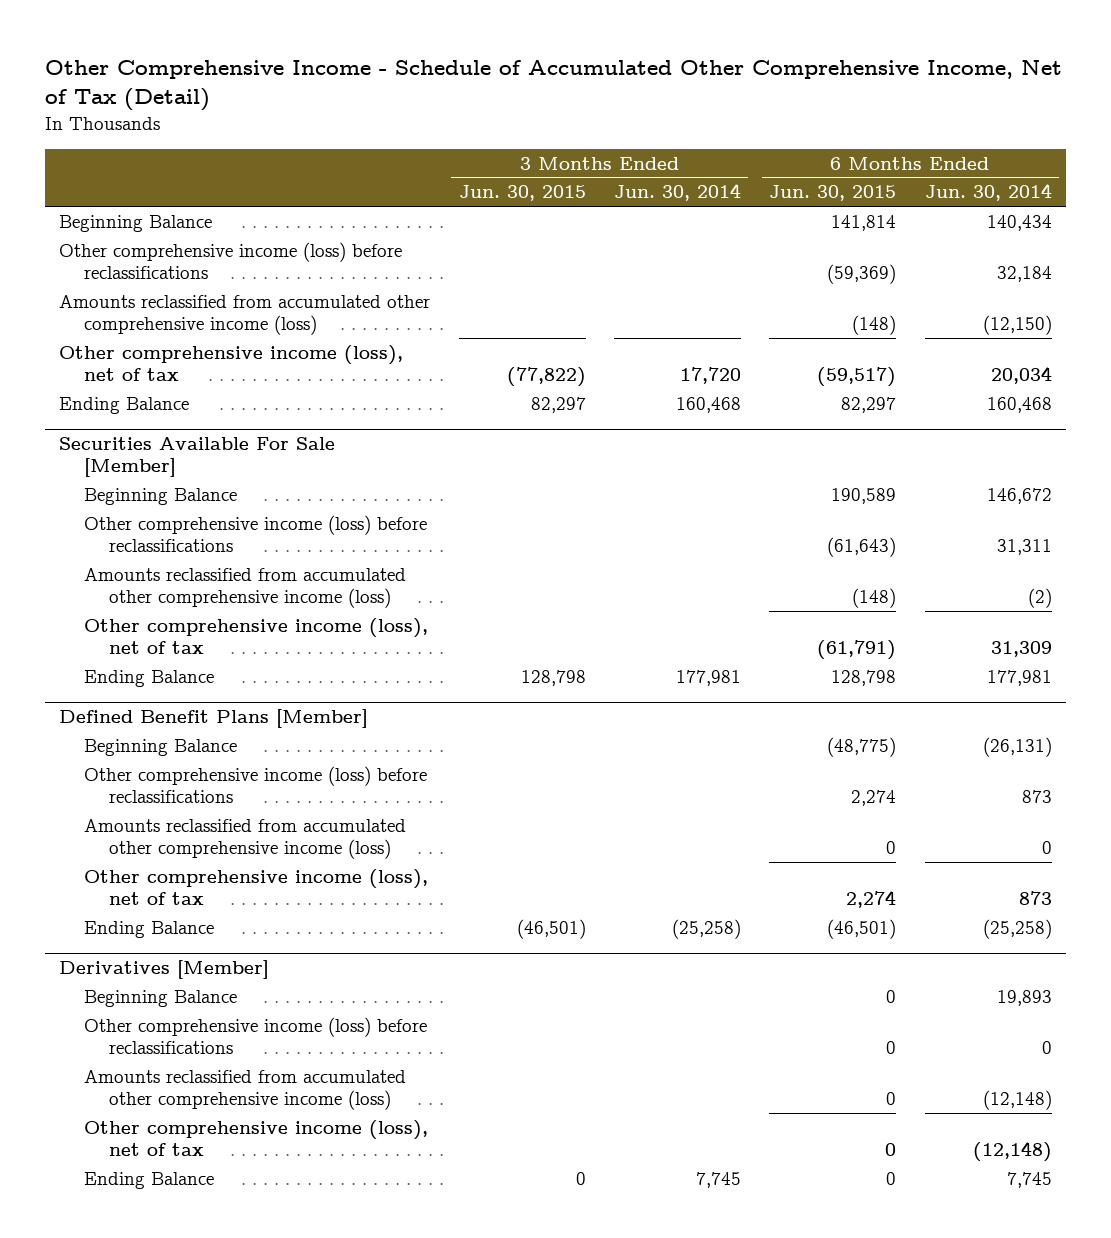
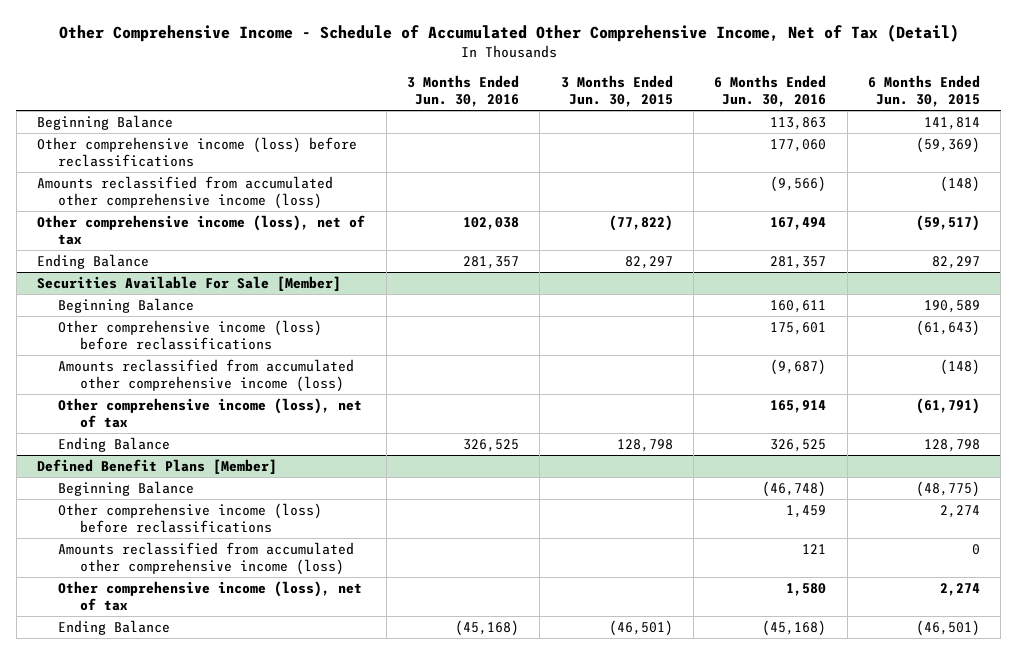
- | 3 Months Ended Jun. 30, 2015 | 3 Months Ended Jun. 30, 2014 | 6 Months Ended Jun. 30, 2015 | 6 Months Ended Jun. 30, 2014
+ | 3 Months Ended Jun. 30, 2016 | 3 Months Ended Jun. 30, 2015 | 6 Months Ended Jun. 30, 2016 | 6 Months Ended Jun. 30, 2015
- Derivatives [Member]
- Beginning Balance | | | 0 | 19,893
- Other comprehensive income (loss) before reclassifications | | | 0 | 0
- Amounts reclassified from accumulated other comprehensive income (loss) | | | 0 | (12,148)
- Other comprehensive income (loss), net of tax | | | 0 | (12,148)
- Ending Balance | 0 | 7,745 | 0 | 7,745

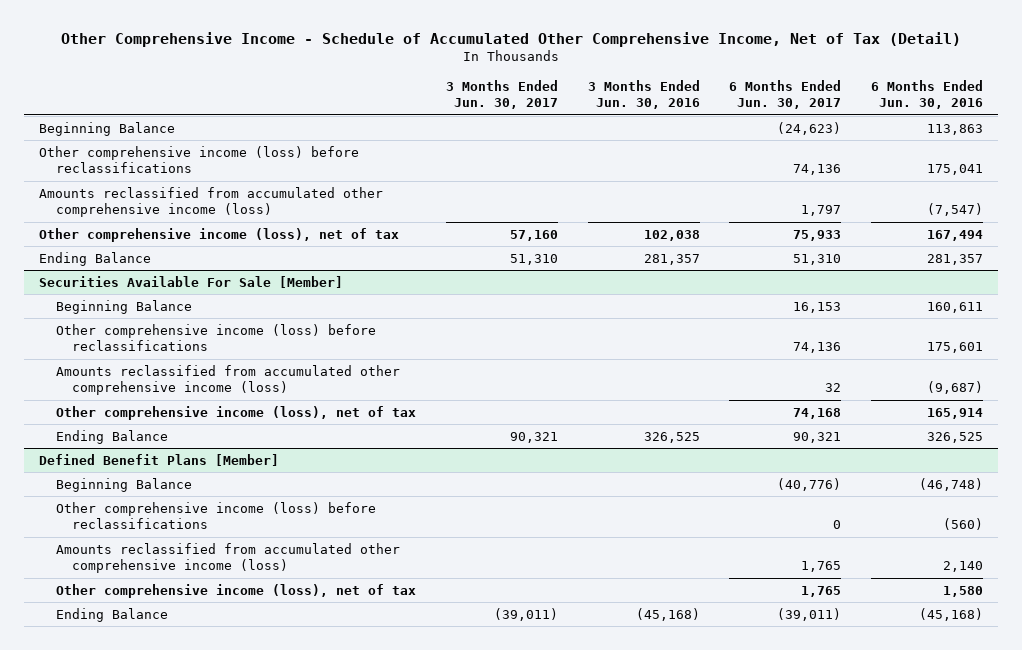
- | 3 Months Ended Jun. 30, 2016 | 3 Months Ended Jun. 30, 2015 | 6 Months Ended Jun. 30, 2016 | 6 Months Ended Jun. 30, 2015
+ | 3 Months Ended Jun. 30, 2017 | 3 Months Ended Jun. 30, 2016 | 6 Months Ended Jun. 30, 2017 | 6 Months Ended Jun. 30, 2016
- Other comprehensive income (loss) before reclassifications | | | 177,060 | (59,369)
- Amounts reclassified from accumulated other comprehensive income (loss) | | | (9,566) | (148)
+ Other comprehensive income (loss) before reclassifications | | | 74,136 | 175,041
+ Amounts reclassified from accumulated other comprehensive income (loss) | | | 1,797 | (7,547)
@ Defined Benefit Plans [Member]
- Other comprehensive income (loss) before reclassifications | | | 1,459 | 2,274
- Amounts reclassified from accumulated other comprehensive income (loss) | | | 121 | 0
+ Other comprehensive income (loss) before reclassifications | | | 0 | (560)
+ Amounts reclassified from accumulated other comprehensive income (loss) | | | 1,765 | 2,140

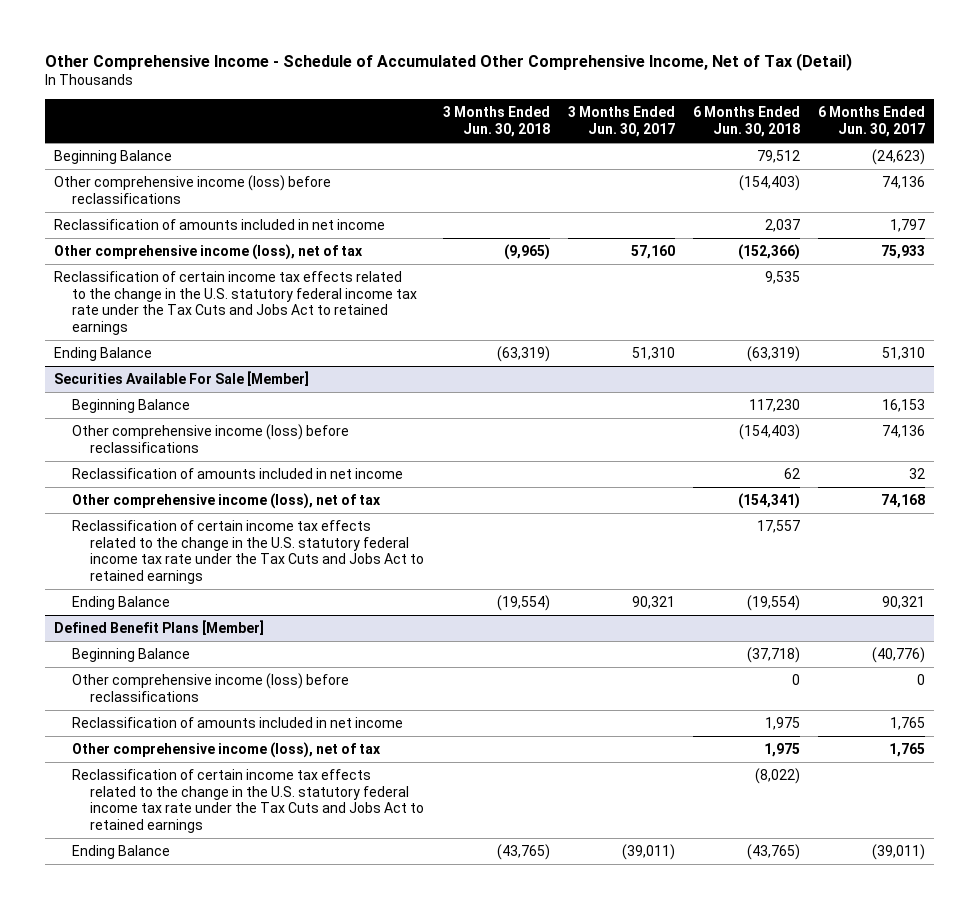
- | 3 Months Ended Jun. 30, 2017 | 3 Months Ended Jun. 30, 2016 | 6 Months Ended Jun. 30, 2017 | 6 Months Ended Jun. 30, 2016
+ | 3 Months Ended Jun. 30, 2018 | 3 Months Ended Jun. 30, 2017 | 6 Months Ended Jun. 30, 2018 | 6 Months Ended Jun. 30, 2017
- Amounts reclassified from accumulated other comprehensive income (loss) | | | 1,797 | (7,547)
+ Reclassification of amounts included in net income | | | 2,037 | 1,797
+ Reclassification of certain income tax effects related to the change in the U.S. statutory federal income tax rate under the Tax Cuts and Jobs Act to retained earnings | | | 9,535 |
@ Securities Available For Sale [Member]
- Amounts reclassified from accumulated other comprehensive income (loss) | | | 32 | (9,687)
+ Reclassification of amounts included in net income | | | 62 | 32
+ Reclassification of certain income tax effects related to the change in the U.S. statutory federal income tax rate under the Tax Cuts and Jobs Act to retained earnings | | | 17,557 |
@ Defined Benefit Plans [Member]
- Amounts reclassified from accumulated other comprehensive income (loss) | | | 1,765 | 2,140
+ Reclassification of amounts included in net income | | | 1,975 | 1,765
+ Reclassification of certain income tax effects related to the change in the U.S. statutory federal income tax rate under the Tax Cuts and Jobs Act to retained earnings | | | (8,022) |

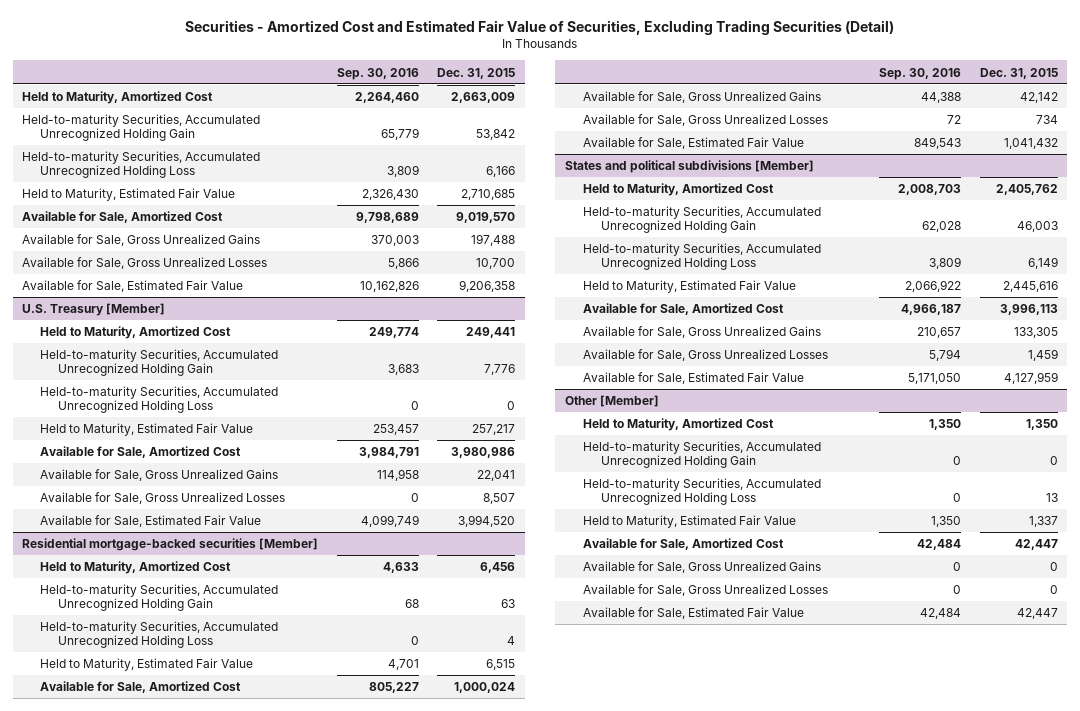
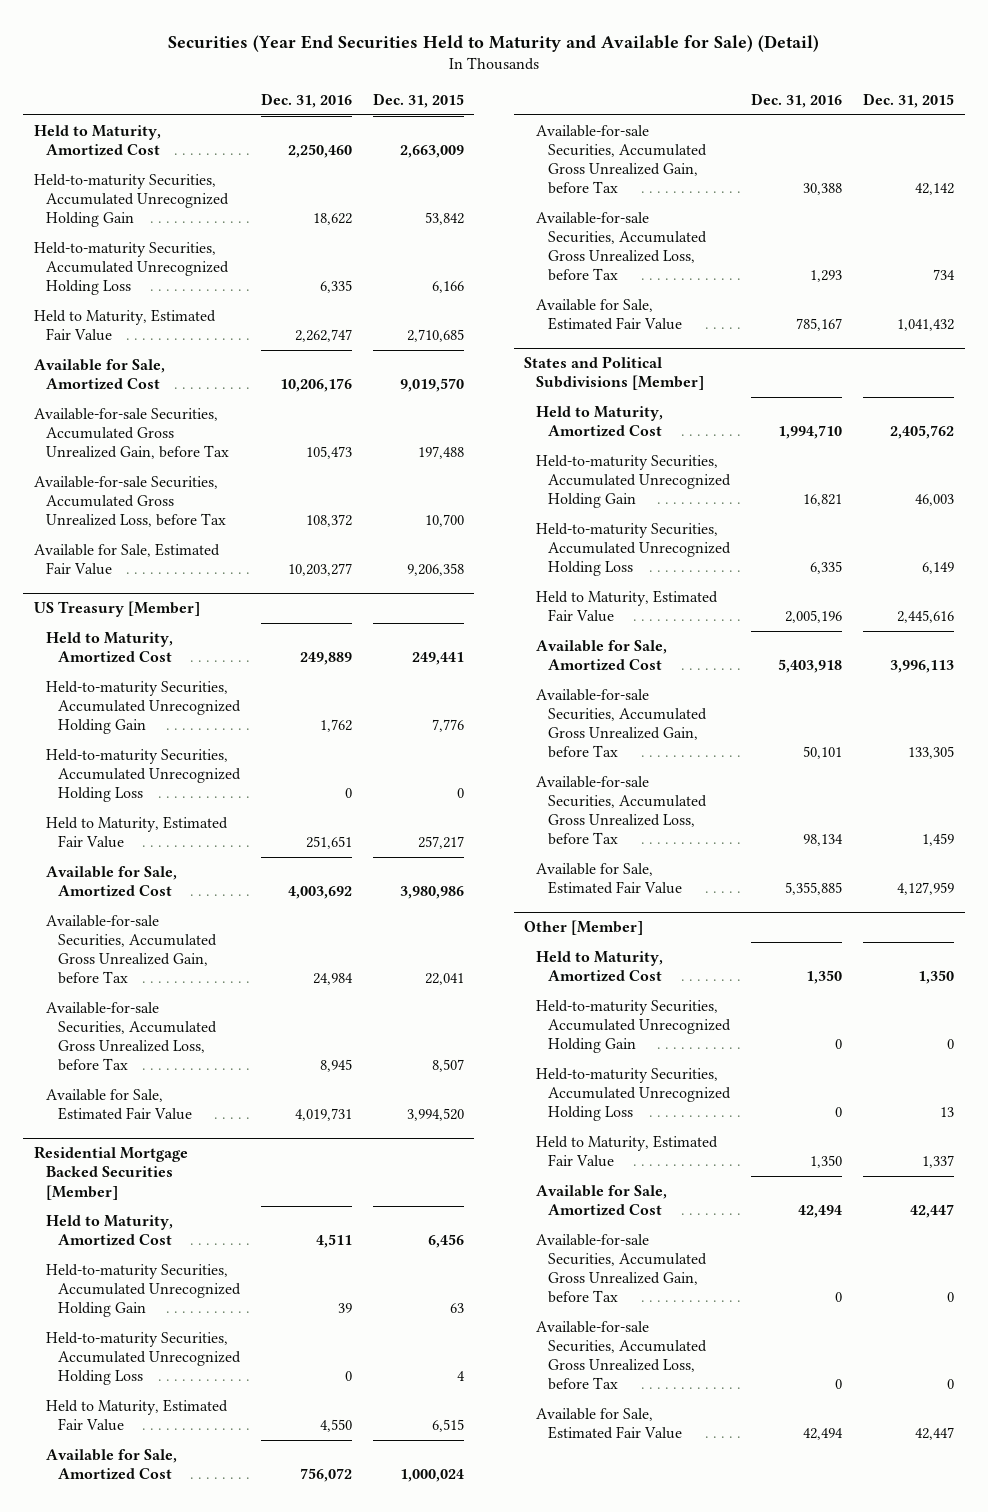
- Securities - Amortized Cost and Estimated Fair Value of Securities, Excluding Trading Securities (Detail)
+ Securities (Year End Securities Held to Maturity and Available for Sale) (Detail)
- | Sep. 30, 2016 | Dec. 31, 2015
+ | Dec. 31, 2016 | Dec. 31, 2015
- Available for Sale, Gross Unrealized Gains | 370,003 | 197,488
- Available for Sale, Gross Unrealized Losses | 5,866 | 10,700
+ Available-for-sale Securities, Accumulated Gross Unrealized Gain, before Tax | 105,473 | 197,488
+ Available-for-sale Securities, Accumulated Gross Unrealized Loss, before Tax | 108,372 | 10,700
- U.S. Treasury [Member]
+ US Treasury [Member]
- Available for Sale, Gross Unrealized Gains | 114,958 | 22,041
- Available for Sale, Gross Unrealized Losses | 0 | 8,507
+ Available-for-sale Securities, Accumulated Gross Unrealized Gain, before Tax | 24,984 | 22,041
+ Available-for-sale Securities, Accumulated Gross Unrealized Loss, before Tax | 8,945 | 8,507
- Residential mortgage-backed securities [Member]
+ Residential Mortgage Backed Securities [Member]
- Available for Sale, Gross Unrealized Gains | 44,388 | 42,142
- Available for Sale, Gross Unrealized Losses | 72 | 734
+ Available-for-sale Securities, Accumulated Gross Unrealized Gain, before Tax | 30,388 | 42,142
+ Available-for-sale Securities, Accumulated Gross Unrealized Loss, before Tax | 1,293 | 734
- States and political subdivisions [Member]
+ States and Political Subdivisions [Member]
- Available for Sale, Gross Unrealized Gains | 210,657 | 133,305
- Available for Sale, Gross Unrealized Losses | 5,794 | 1,459
+ Available-for-sale Securities, Accumulated Gross Unrealized Gain, before Tax | 50,101 | 133,305
+ Available-for-sale Securities, Accumulated Gross Unrealized Loss, before Tax | 98,134 | 1,459
@ Other [Member]
- Available for Sale, Gross Unrealized Gains | 0 | 0
- Available for Sale, Gross Unrealized Losses | 0 | 0
+ Available-for-sale Securities, Accumulated Gross Unrealized Gain, before Tax | 0 | 0
+ Available-for-sale Securities, Accumulated Gross Unrealized Loss, before Tax | 0 | 0

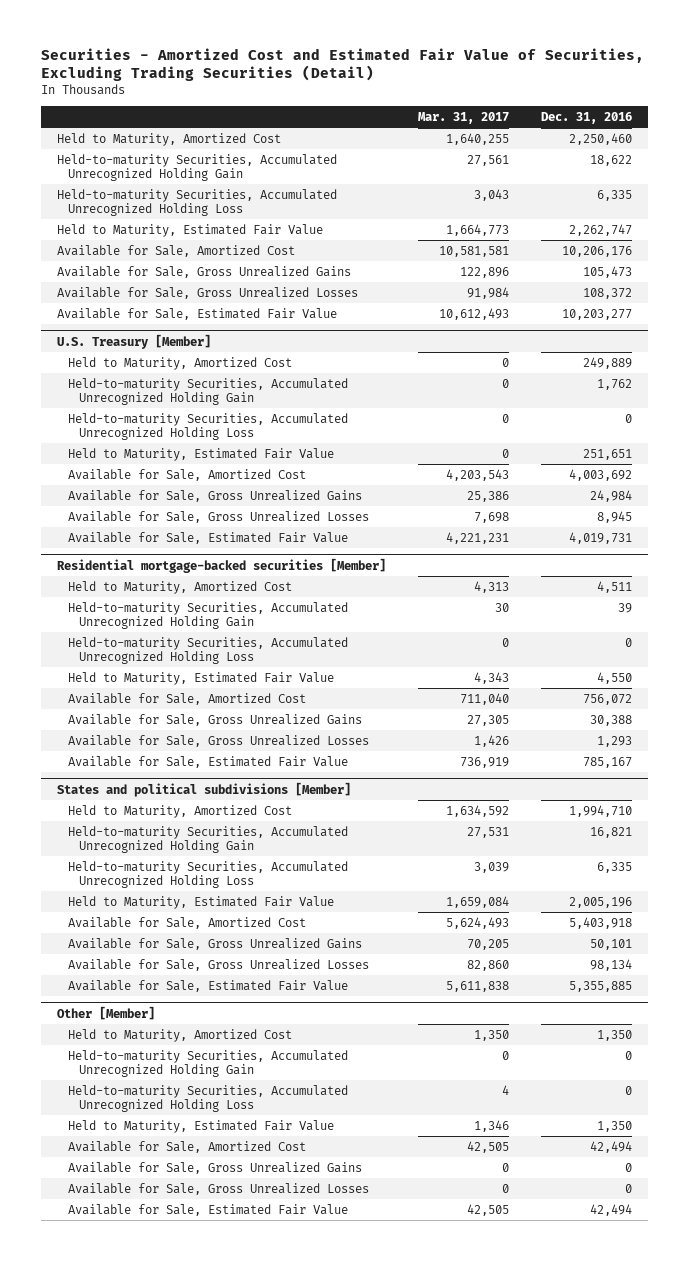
- Securities (Year End Securities Held to Maturity and Available for Sale) (Detail)
+ Securities - Amortized Cost and Estimated Fair Value of Securities, Excluding Trading Securities (Detail)
- | Dec. 31, 2016 | Dec. 31, 2015
+ | Mar. 31, 2017 | Dec. 31, 2016
- Available-for-sale Securities, Accumulated Gross Unrealized Gain, before Tax | 105,473 | 197,488
- Available-for-sale Securities, Accumulated Gross Unrealized Loss, before Tax | 108,372 | 10,700
+ Available for Sale, Gross Unrealized Gains | 122,896 | 105,473
+ Available for Sale, Gross Unrealized Losses | 91,984 | 108,372
- US Treasury [Member]
+ U.S. Treasury [Member]
- Available-for-sale Securities, Accumulated Gross Unrealized Gain, before Tax | 24,984 | 22,041
- Available-for-sale Securities, Accumulated Gross Unrealized Loss, before Tax | 8,945 | 8,507
+ Available for Sale, Gross Unrealized Gains | 25,386 | 24,984
+ Available for Sale, Gross Unrealized Losses | 7,698 | 8,945
- Residential Mortgage Backed Securities [Member]
+ Residential mortgage-backed securities [Member]
- Available-for-sale Securities, Accumulated Gross Unrealized Gain, before Tax | 30,388 | 42,142
- Available-for-sale Securities, Accumulated Gross Unrealized Loss, before Tax | 1,293 | 734
+ Available for Sale, Gross Unrealized Gains | 27,305 | 30,388
+ Available for Sale, Gross Unrealized Losses | 1,426 | 1,293
- States and Political Subdivisions [Member]
+ States and political subdivisions [Member]
- Available-for-sale Securities, Accumulated Gross Unrealized Gain, before Tax | 50,101 | 133,305
- Available-for-sale Securities, Accumulated Gross Unrealized Loss, before Tax | 98,134 | 1,459
+ Available for Sale, Gross Unrealized Gains | 70,205 | 50,101
+ Available for Sale, Gross Unrealized Losses | 82,860 | 98,134
@ Other [Member]
- Available-for-sale Securities, Accumulated Gross Unrealized Gain, before Tax | 0 | 0
- Available-for-sale Securities, Accumulated Gross Unrealized Loss, before Tax | 0 | 0
+ Available for Sale, Gross Unrealized Gains | 0 | 0
+ Available for Sale, Gross Unrealized Losses | 0 | 0

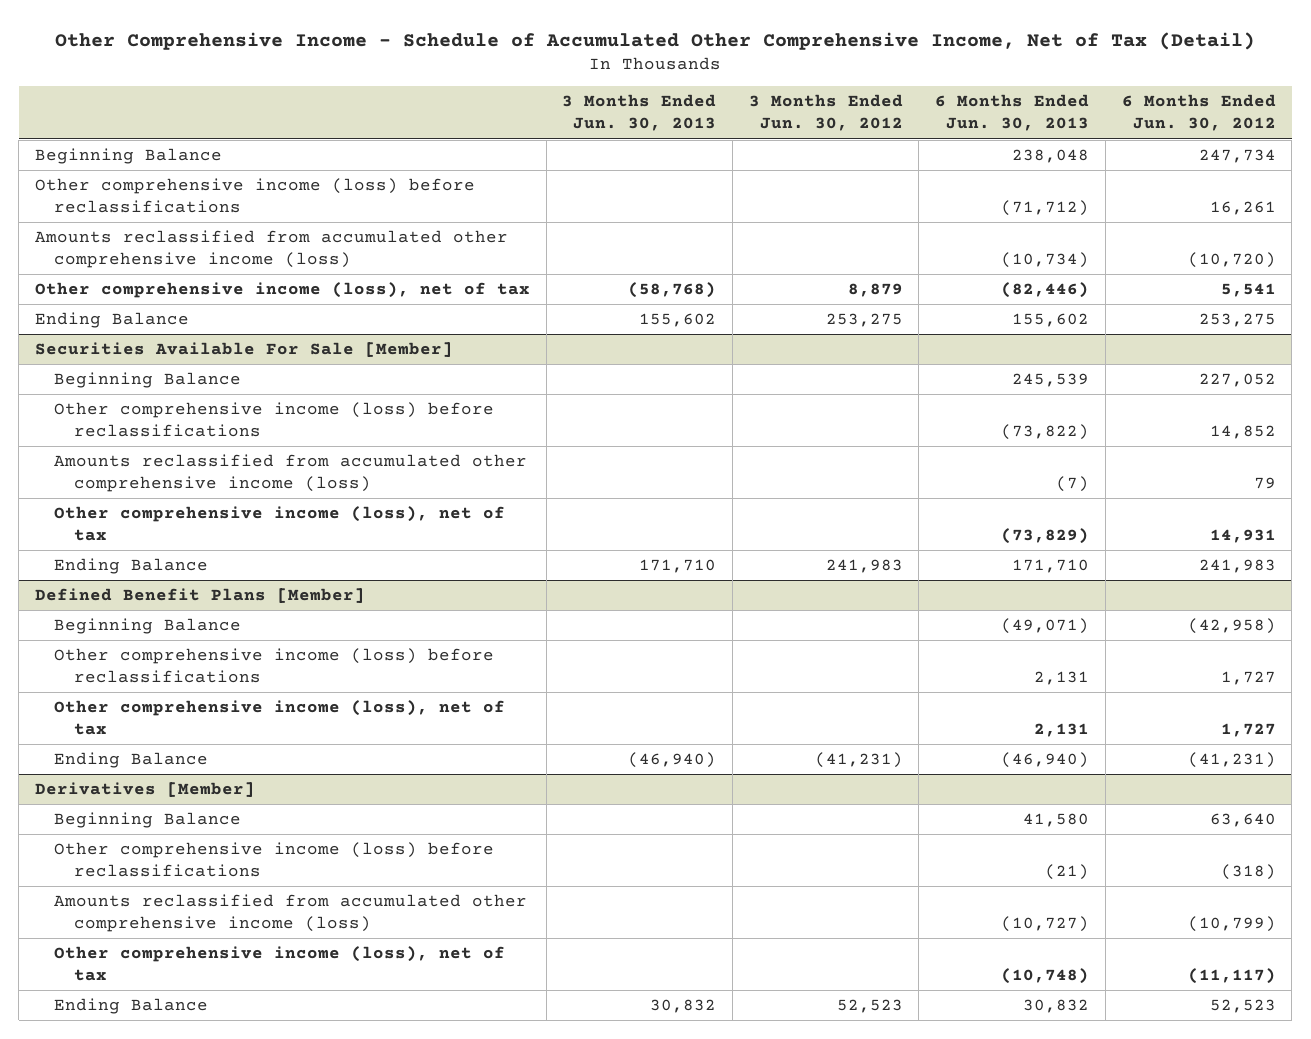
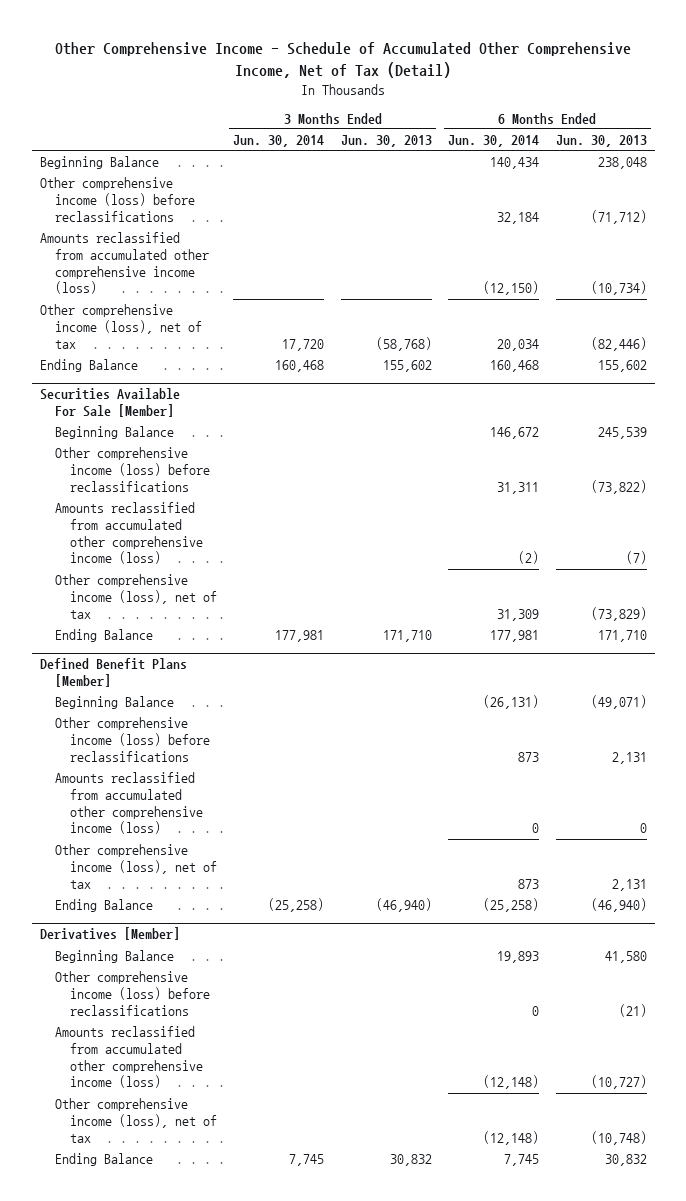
- | 3 Months Ended Jun. 30, 2013 | 3 Months Ended Jun. 30, 2012 | 6 Months Ended Jun. 30, 2013 | 6 Months Ended Jun. 30, 2012
+ | 3 Months Ended Jun. 30, 2014 | 3 Months Ended Jun. 30, 2013 | 6 Months Ended Jun. 30, 2014 | 6 Months Ended Jun. 30, 2013
@ Defined Benefit Plans [Member]
+ Amounts reclassified from accumulated other comprehensive income (loss) | | | 0 | 0

